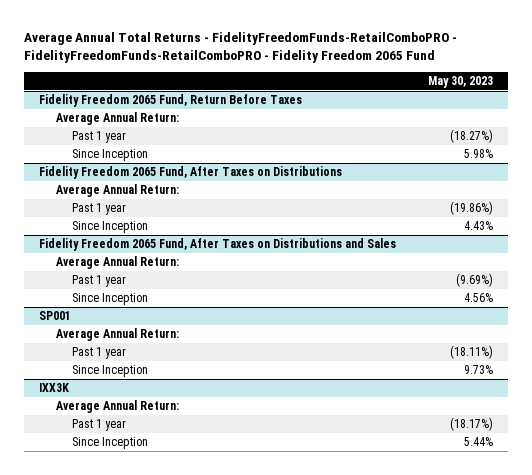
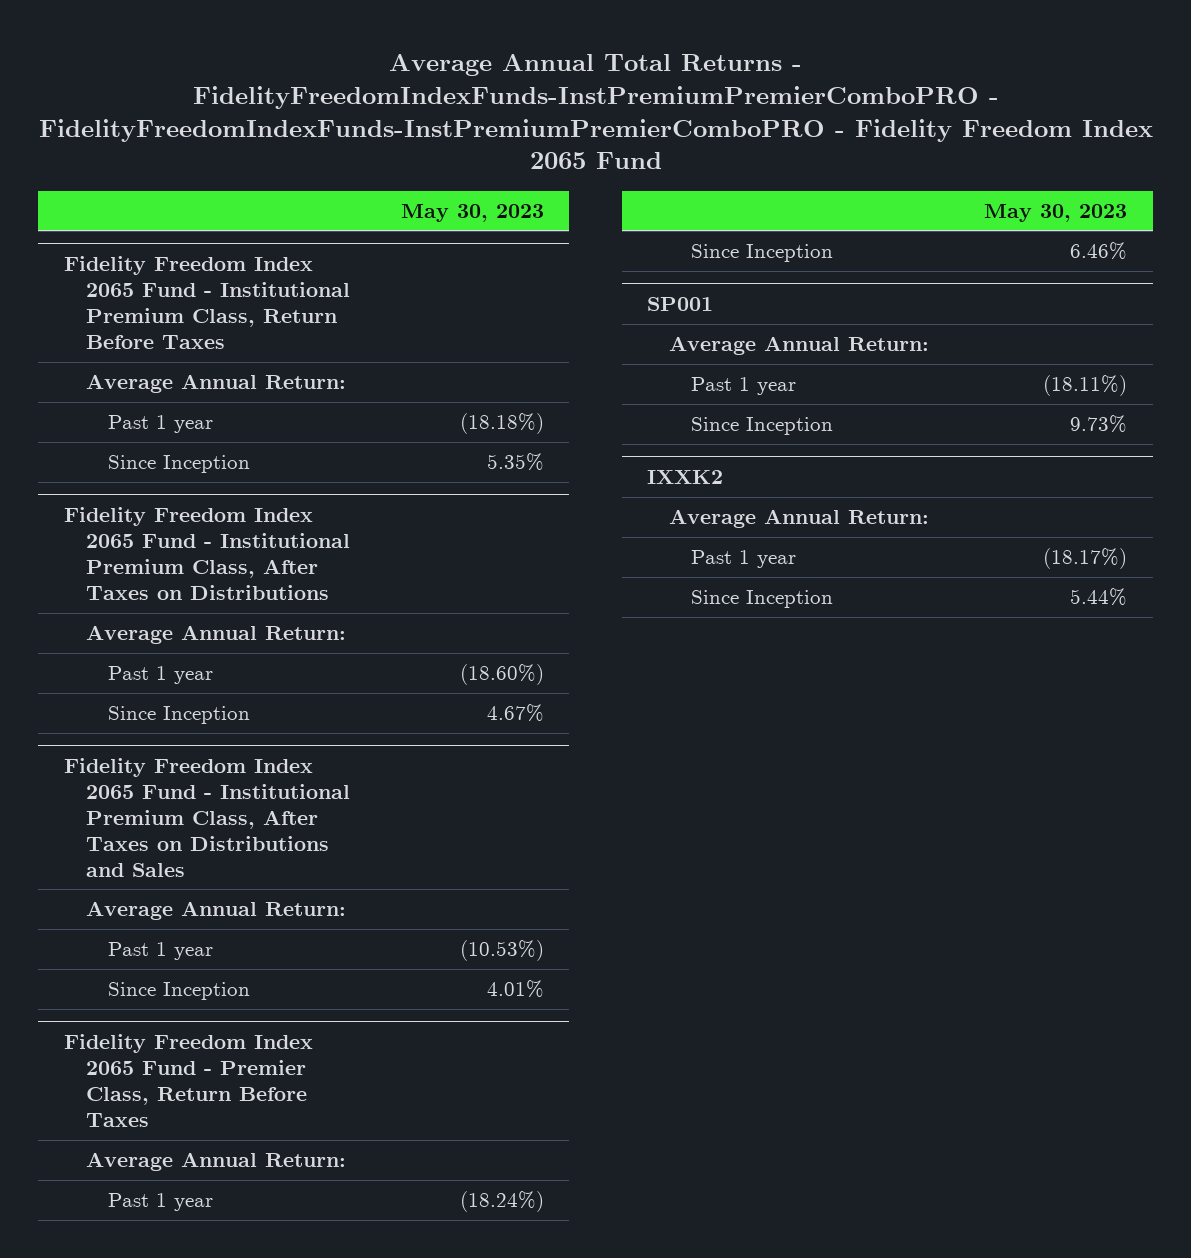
- Average Annual Total Returns - FidelityFreedomFunds-RetailComboPRO - FidelityFreedomFunds-RetailComboPRO - Fidelity Freedom 2065 Fund
+ Average Annual Total Returns - FidelityFreedomIndexFunds-InstPremiumPremierComboPRO - FidelityFreedomIndexFunds-InstPremiumPremierComboPRO - Fidelity Freedom Index 2065 Fund
- Fidelity Freedom 2065 Fund, Return Before Taxes
+ Fidelity Freedom Index 2065 Fund - Institutional Premium Class, Return Before Taxes
- Past 1 year | (18.27%)
- Since Inception | 5.98%
- Fidelity Freedom 2065 Fund, After Taxes on Distributions
+ Past 1 year | (18.18%)
+ Since Inception | 5.35%
+ Fidelity Freedom Index 2065 Fund - Institutional Premium Class, After Taxes on Distributions
- Past 1 year | (19.86%)
- Since Inception | 4.43%
- Fidelity Freedom 2065 Fund, After Taxes on Distributions and Sales
+ Past 1 year | (18.60%)
+ Since Inception | 4.67%
+ Fidelity Freedom Index 2065 Fund - Institutional Premium Class, After Taxes on Distributions and Sales
- Past 1 year | (9.69%)
- Since Inception | 4.56%
+ Past 1 year | (10.53%)
+ Since Inception | 4.01%
+ Fidelity Freedom Index 2065 Fund - Premier Class, Return Before Taxes
+ Average Annual Return:
+ Past 1 year | (18.24%)
+ Since Inception | 6.46%
- IXX3K
+ IXXK2

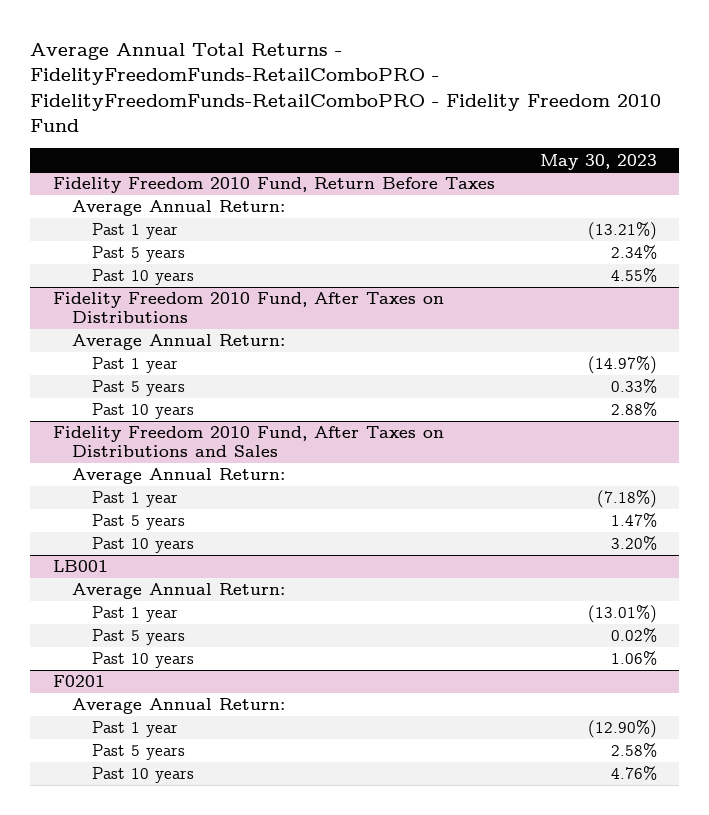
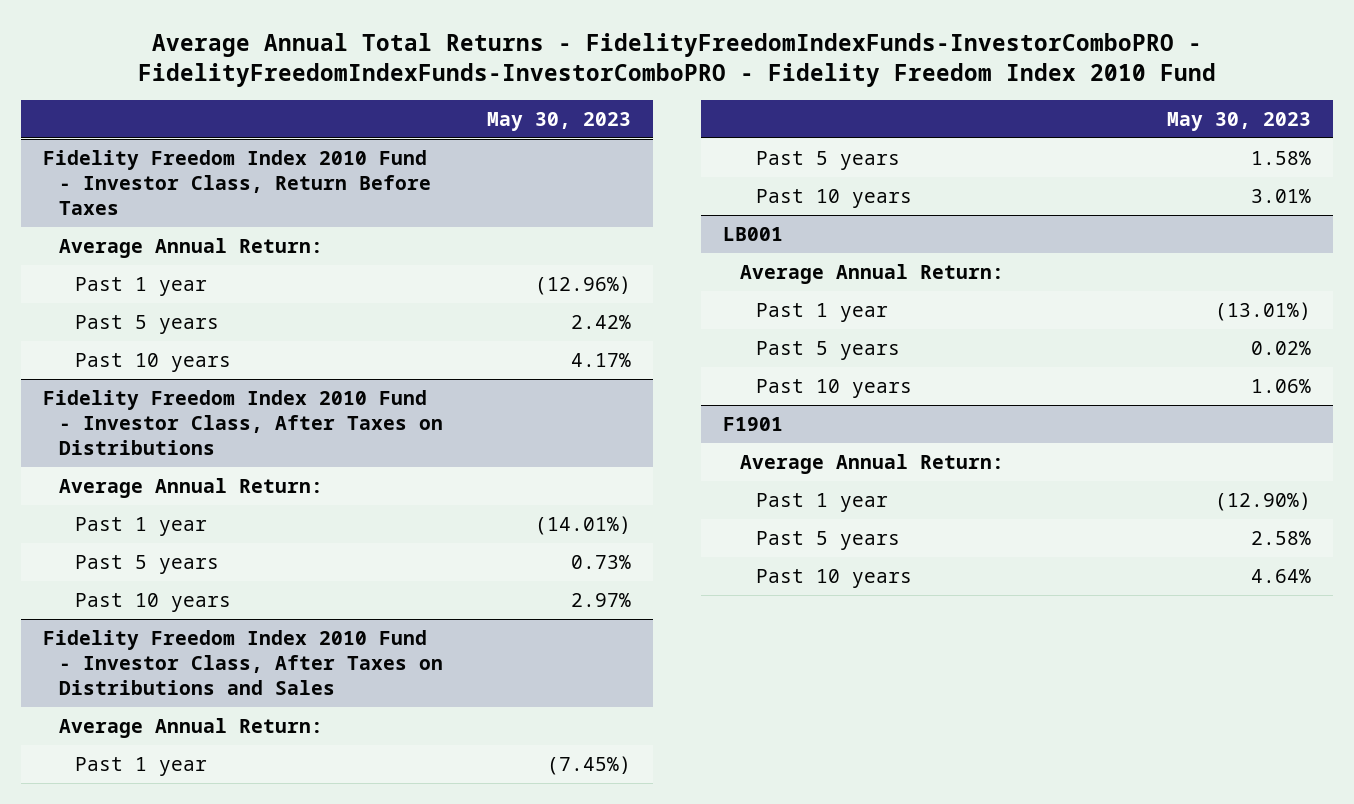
- Average Annual Total Returns - FidelityFreedomFunds-RetailComboPRO - FidelityFreedomFunds-RetailComboPRO - Fidelity Freedom 2010 Fund
+ Average Annual Total Returns - FidelityFreedomIndexFunds-InvestorComboPRO - FidelityFreedomIndexFunds-InvestorComboPRO - Fidelity Freedom Index 2010 Fund
- Fidelity Freedom 2010 Fund, Return Before Taxes
+ Fidelity Freedom Index 2010 Fund - Investor Class, Return Before Taxes
- Past 1 year | (13.21%)
- Past 5 years | 2.34%
- Past 10 years | 4.55%
- Fidelity Freedom 2010 Fund, After Taxes on Distributions
+ Past 1 year | (12.96%)
+ Past 5 years | 2.42%
+ Past 10 years | 4.17%
+ Fidelity Freedom Index 2010 Fund - Investor Class, After Taxes on Distributions
- Past 1 year | (14.97%)
- Past 5 years | 0.33%
- Past 10 years | 2.88%
- Fidelity Freedom 2010 Fund, After Taxes on Distributions and Sales
+ Past 1 year | (14.01%)
+ Past 5 years | 0.73%
+ Past 10 years | 2.97%
+ Fidelity Freedom Index 2010 Fund - Investor Class, After Taxes on Distributions and Sales
- Past 1 year | (7.18%)
- Past 5 years | 1.47%
- Past 10 years | 3.20%
+ Past 1 year | (7.45%)
+ Past 5 years | 1.58%
+ Past 10 years | 3.01%
- F0201
+ F1901
- Past 10 years | 4.76%
+ Past 10 years | 4.64%

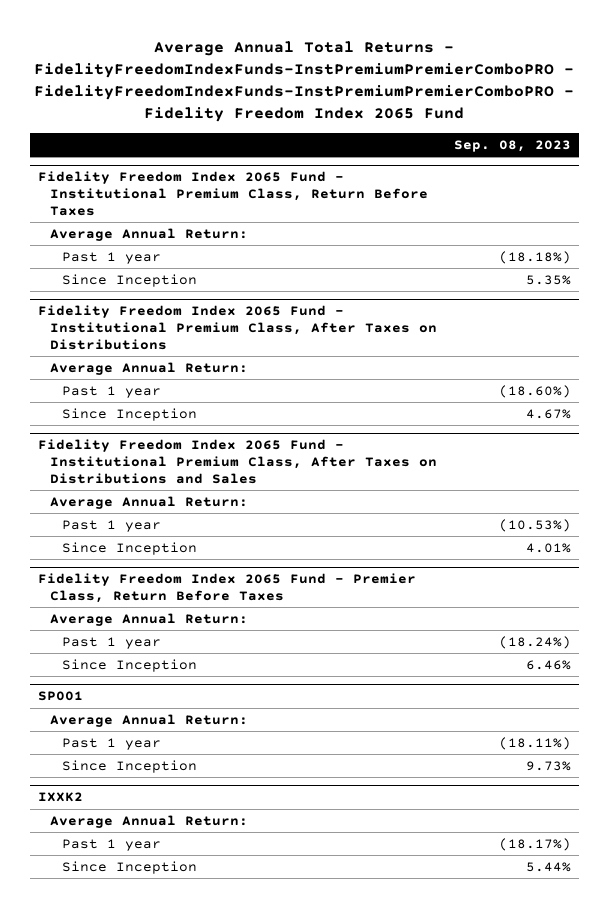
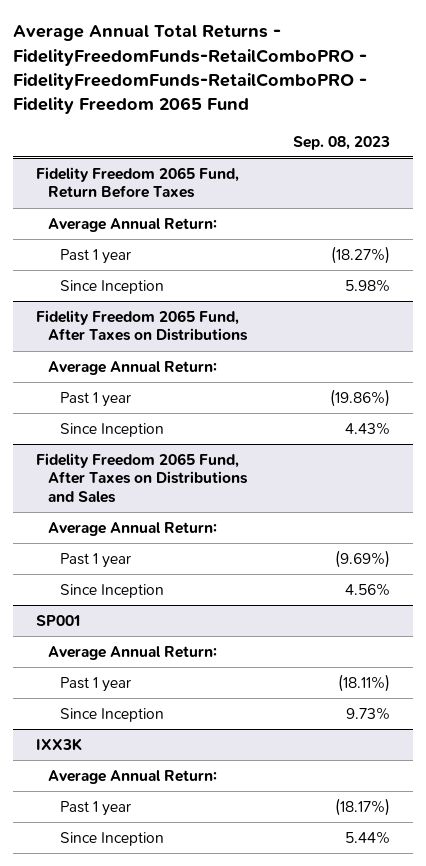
- Average Annual Total Returns - FidelityFreedomIndexFunds-InstPremiumPremierComboPRO - FidelityFreedomIndexFunds-InstPremiumPremierComboPRO - Fidelity Freedom Index 2065 Fund
+ Average Annual Total Returns - FidelityFreedomFunds-RetailComboPRO - FidelityFreedomFunds-RetailComboPRO - Fidelity Freedom 2065 Fund
- Fidelity Freedom Index 2065 Fund - Institutional Premium Class, Return Before Taxes
- Average Annual Return:
- Past 1 year | (18.18%)
- Since Inception | 5.35%
- Fidelity Freedom Index 2065 Fund - Institutional Premium Class, After Taxes on Distributions
+ Fidelity Freedom 2065 Fund, Return Before Taxes
- Past 1 year | (18.60%)
- Since Inception | 4.67%
- Fidelity Freedom Index 2065 Fund - Institutional Premium Class, After Taxes on Distributions and Sales
+ Past 1 year | (18.27%)
+ Since Inception | 5.98%
+ Fidelity Freedom 2065 Fund, After Taxes on Distributions
- Past 1 year | (10.53%)
- Since Inception | 4.01%
- Fidelity Freedom Index 2065 Fund - Premier Class, Return Before Taxes
+ Past 1 year | (19.86%)
+ Since Inception | 4.43%
+ Fidelity Freedom 2065 Fund, After Taxes on Distributions and Sales
- Past 1 year | (18.24%)
- Since Inception | 6.46%
+ Past 1 year | (9.69%)
+ Since Inception | 4.56%
- IXXK2
+ IXX3K

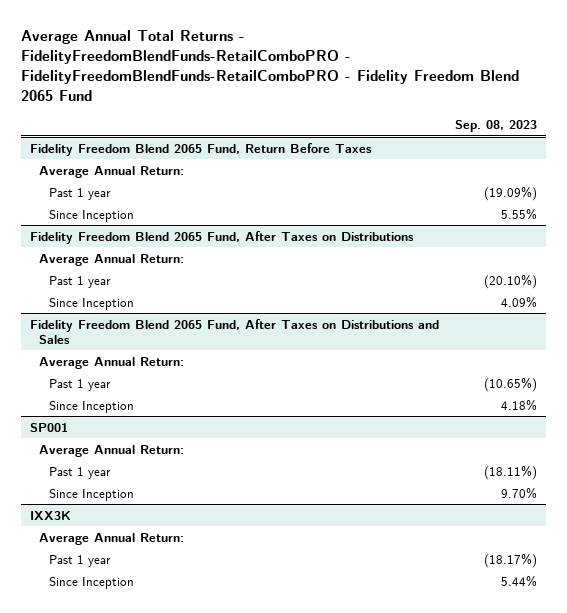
- Average Annual Total Returns - FidelityFreedomFunds-RetailComboPRO - FidelityFreedomFunds-RetailComboPRO - Fidelity Freedom 2065 Fund
+ Average Annual Total Returns - FidelityFreedomBlendFunds-RetailComboPRO - FidelityFreedomBlendFunds-RetailComboPRO - Fidelity Freedom Blend 2065 Fund
- Fidelity Freedom 2065 Fund, Return Before Taxes
+ Fidelity Freedom Blend 2065 Fund, Return Before Taxes
- Past 1 year | (18.27%)
- Since Inception | 5.98%
- Fidelity Freedom 2065 Fund, After Taxes on Distributions
+ Past 1 year | (19.09%)
+ Since Inception | 5.55%
+ Fidelity Freedom Blend 2065 Fund, After Taxes on Distributions
- Past 1 year | (19.86%)
- Since Inception | 4.43%
- Fidelity Freedom 2065 Fund, After Taxes on Distributions and Sales
+ Past 1 year | (20.10%)
+ Since Inception | 4.09%
+ Fidelity Freedom Blend 2065 Fund, After Taxes on Distributions and Sales
- Past 1 year | (9.69%)
- Since Inception | 4.56%
+ Past 1 year | (10.65%)
+ Since Inception | 4.18%
@ SP001
- Since Inception | 9.73%
+ Since Inception | 9.70%

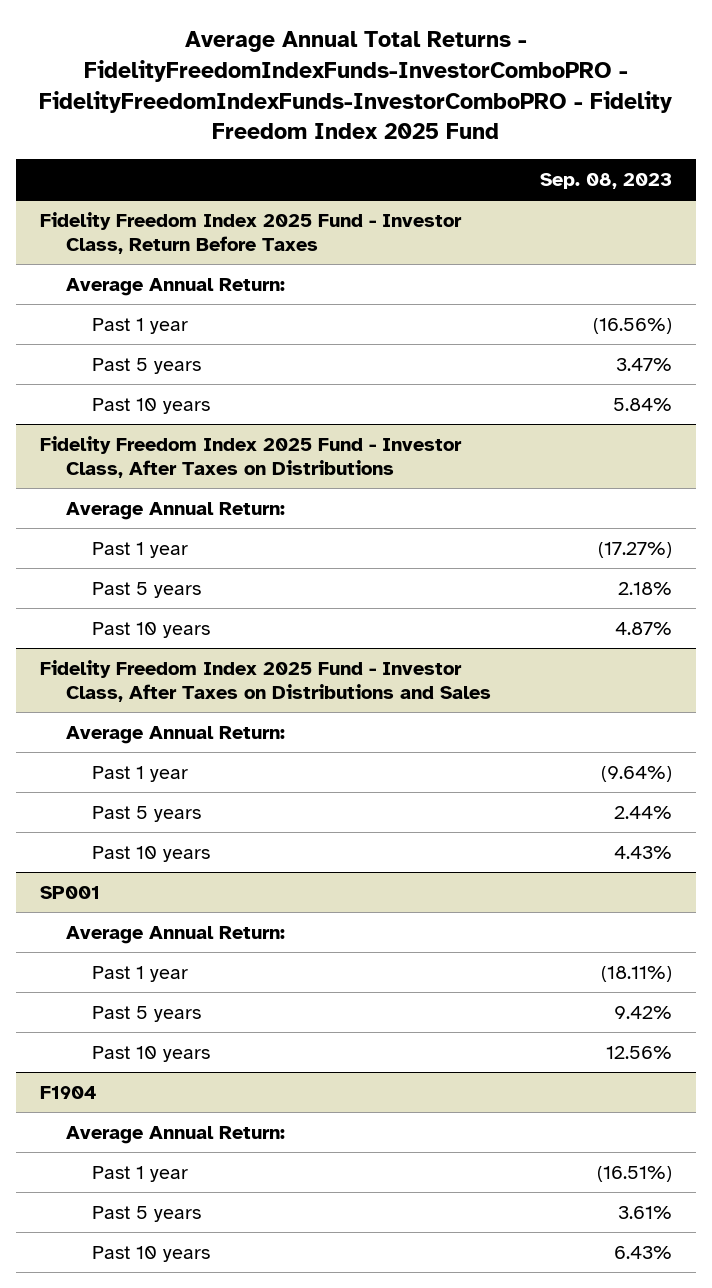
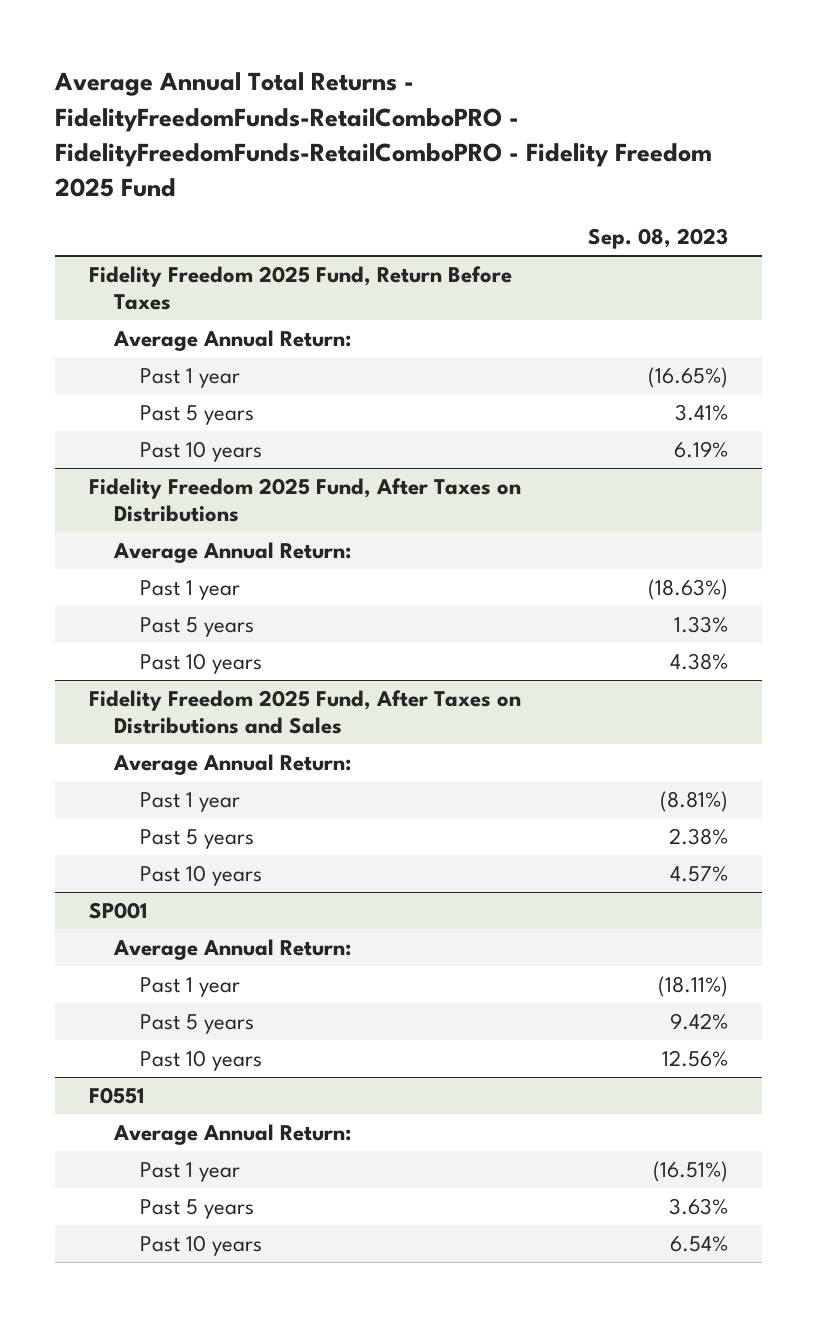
- Average Annual Total Returns - FidelityFreedomIndexFunds-InvestorComboPRO - FidelityFreedomIndexFunds-InvestorComboPRO - Fidelity Freedom Index 2025 Fund
+ Average Annual Total Returns - FidelityFreedomFunds-RetailComboPRO - FidelityFreedomFunds-RetailComboPRO - Fidelity Freedom 2025 Fund
- Fidelity Freedom Index 2025 Fund - Investor Class, Return Before Taxes
+ Fidelity Freedom 2025 Fund, Return Before Taxes
- Past 1 year | (16.56%)
- Past 5 years | 3.47%
- Past 10 years | 5.84%
- Fidelity Freedom Index 2025 Fund - Investor Class, After Taxes on Distributions
+ Past 1 year | (16.65%)
+ Past 5 years | 3.41%
+ Past 10 years | 6.19%
+ Fidelity Freedom 2025 Fund, After Taxes on Distributions
- Past 1 year | (17.27%)
- Past 5 years | 2.18%
- Past 10 years | 4.87%
- Fidelity Freedom Index 2025 Fund - Investor Class, After Taxes on Distributions and Sales
+ Past 1 year | (18.63%)
+ Past 5 years | 1.33%
+ Past 10 years | 4.38%
+ Fidelity Freedom 2025 Fund, After Taxes on Distributions and Sales
- Past 1 year | (9.64%)
- Past 5 years | 2.44%
- Past 10 years | 4.43%
+ Past 1 year | (8.81%)
+ Past 5 years | 2.38%
+ Past 10 years | 4.57%
- F1904
+ F0551
- Past 5 years | 3.61%
- Past 10 years | 6.43%
+ Past 5 years | 3.63%
+ Past 10 years | 6.54%

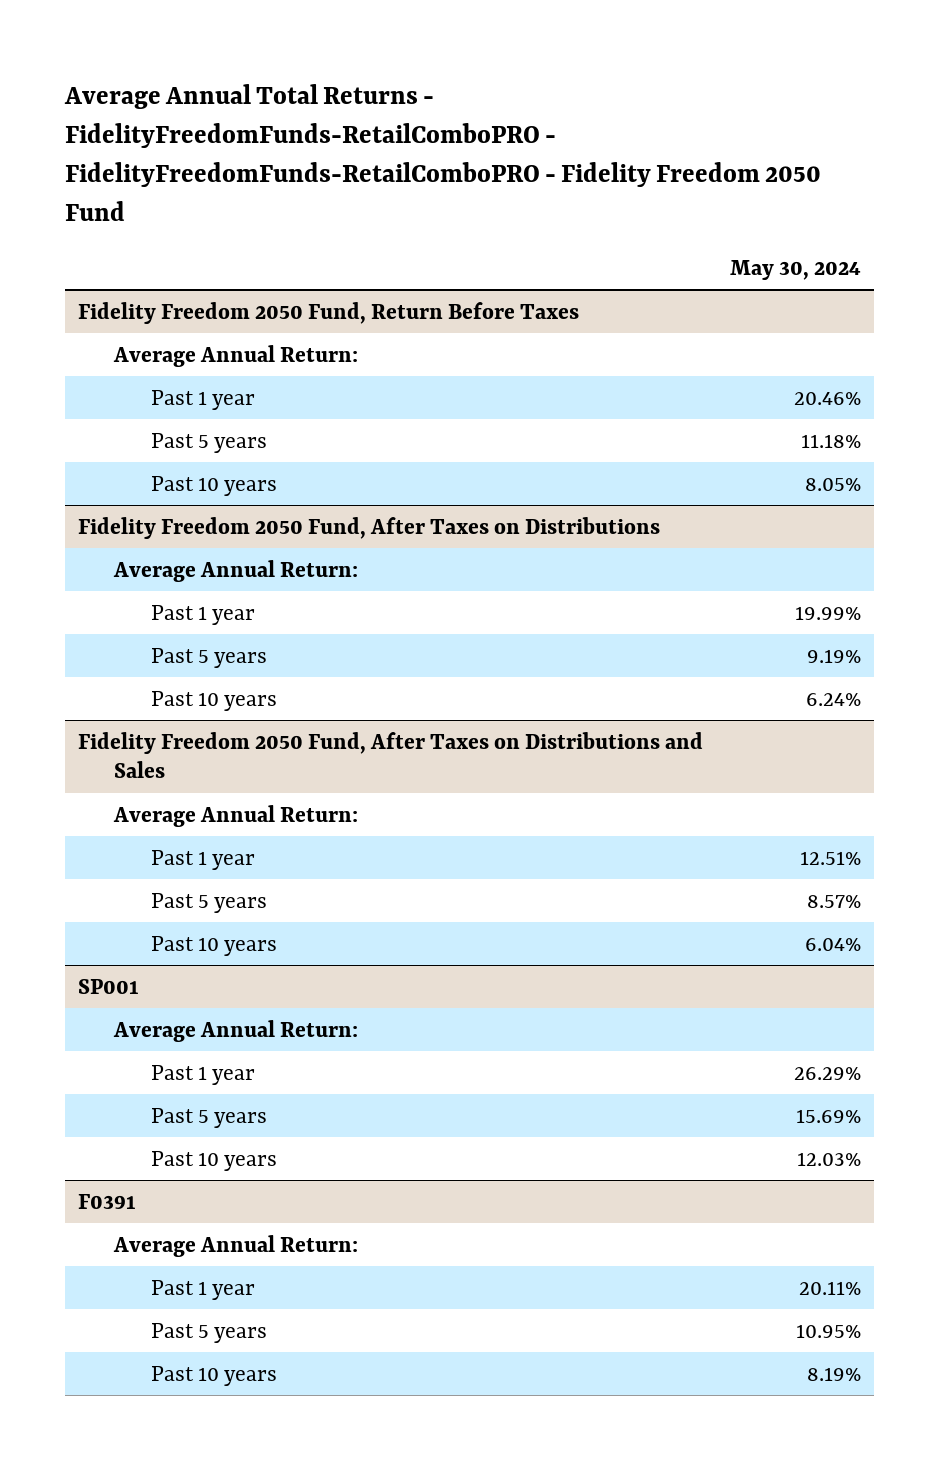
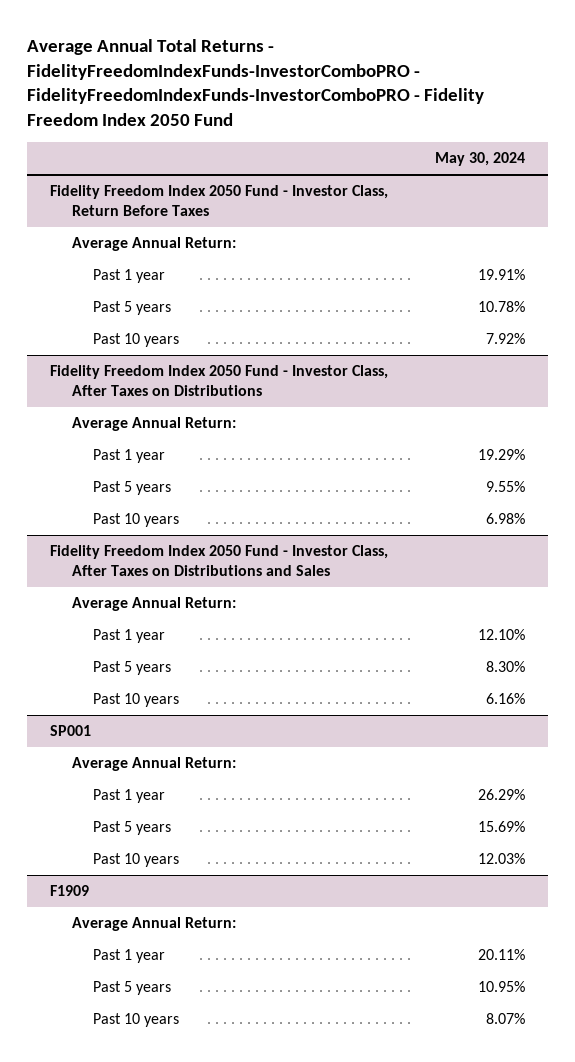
- Average Annual Total Returns - FidelityFreedomFunds-RetailComboPRO - FidelityFreedomFunds-RetailComboPRO - Fidelity Freedom 2050 Fund
+ Average Annual Total Returns - FidelityFreedomIndexFunds-InvestorComboPRO - FidelityFreedomIndexFunds-InvestorComboPRO - Fidelity Freedom Index 2050 Fund
- Fidelity Freedom 2050 Fund, Return Before Taxes
+ Fidelity Freedom Index 2050 Fund - Investor Class, Return Before Taxes
- Past 1 year | 20.46%
- Past 5 years | 11.18%
- Past 10 years | 8.05%
- Fidelity Freedom 2050 Fund, After Taxes on Distributions
+ Past 1 year | 19.91%
+ Past 5 years | 10.78%
+ Past 10 years | 7.92%
+ Fidelity Freedom Index 2050 Fund - Investor Class, After Taxes on Distributions
- Past 1 year | 19.99%
- Past 5 years | 9.19%
- Past 10 years | 6.24%
- Fidelity Freedom 2050 Fund, After Taxes on Distributions and Sales
+ Past 1 year | 19.29%
+ Past 5 years | 9.55%
+ Past 10 years | 6.98%
+ Fidelity Freedom Index 2050 Fund - Investor Class, After Taxes on Distributions and Sales
- Past 1 year | 12.51%
- Past 5 years | 8.57%
- Past 10 years | 6.04%
+ Past 1 year | 12.10%
+ Past 5 years | 8.30%
+ Past 10 years | 6.16%
- F0391
+ F1909
- Past 10 years | 8.19%
+ Past 10 years | 8.07%

